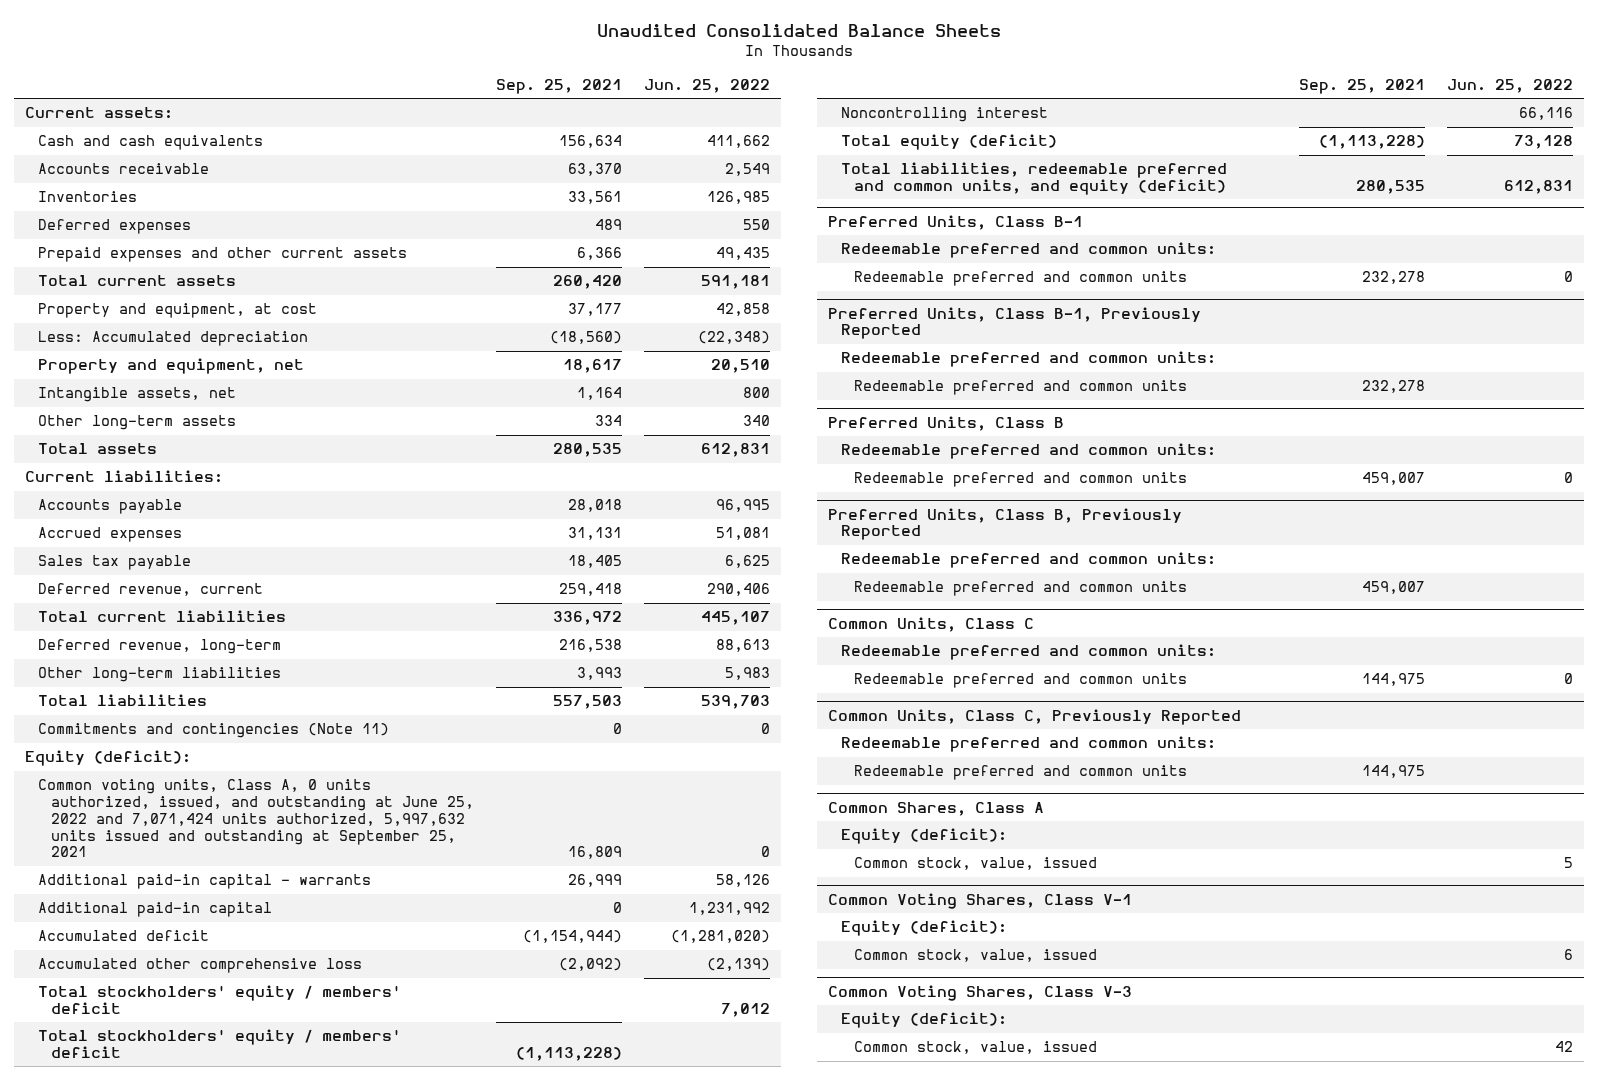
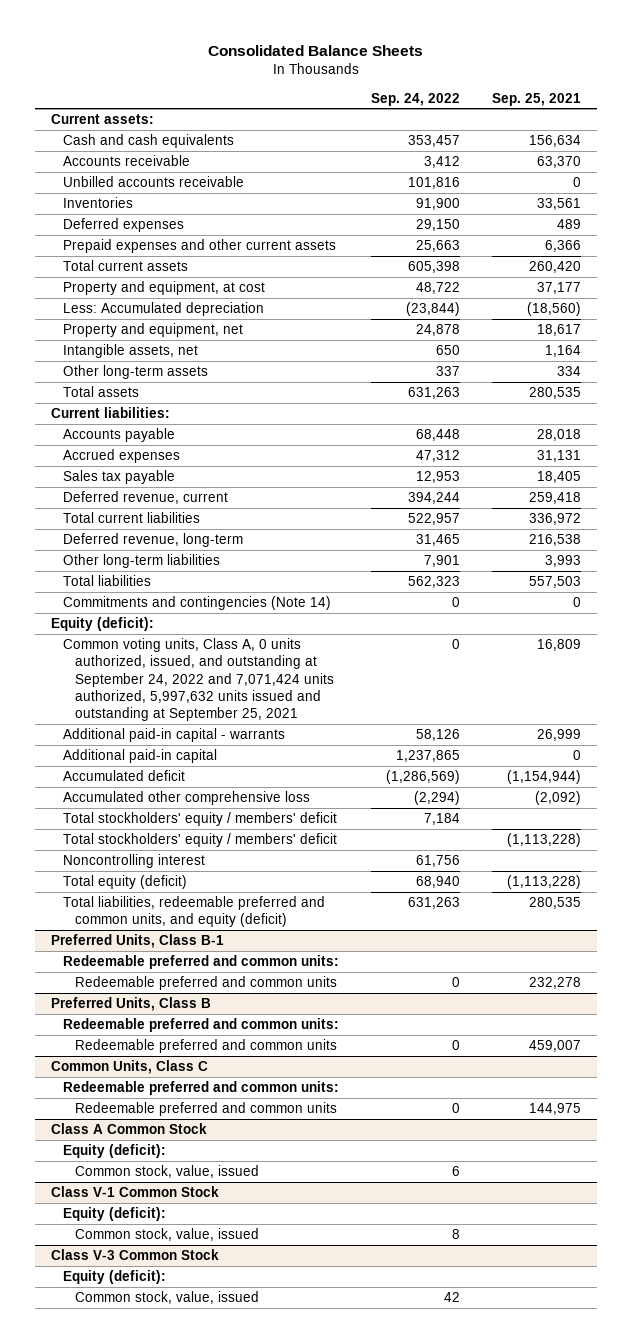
- Unaudited Consolidated Balance Sheets
+ Consolidated Balance Sheets
- | Sep. 25, 2021 | Jun. 25, 2022
+ | Sep. 24, 2022 | Sep. 25, 2021
+ Unbilled accounts receivable | 101,816 | 0
- Commitments and contingencies (Note 11) | 0 | 0
+ Commitments and contingencies (Note 14) | 0 | 0
- Common voting units, Class A, 0 units authorized, issued, and outstanding at June 25, 2022 and 7,071,424 units authorized, 5,997,632 units issued and outstanding at September 25, 2021 | 16,809 | 0
+ Common voting units, Class A, 0 units authorized, issued, and outstanding at September 24, 2022 and 7,071,424 units authorized, 5,997,632 units issued and outstanding at September 25, 2021 | 0 | 16,809
- Preferred Units, Class B-1, Previously Reported
- Redeemable preferred and common units:
- Redeemable preferred and common units | 232,278 |
- Preferred Units, Class B, Previously Reported
- Redeemable preferred and common units:
- Redeemable preferred and common units | 459,007 |
- Common Units, Class C, Previously Reported
- Redeemable preferred and common units:
- Redeemable preferred and common units | 144,975 |
- Common Shares, Class A
+ Class A Common Stock
- Common Voting Shares, Class V-1
+ Class V-1 Common Stock
- Common Voting Shares, Class V-3
+ Class V-3 Common Stock

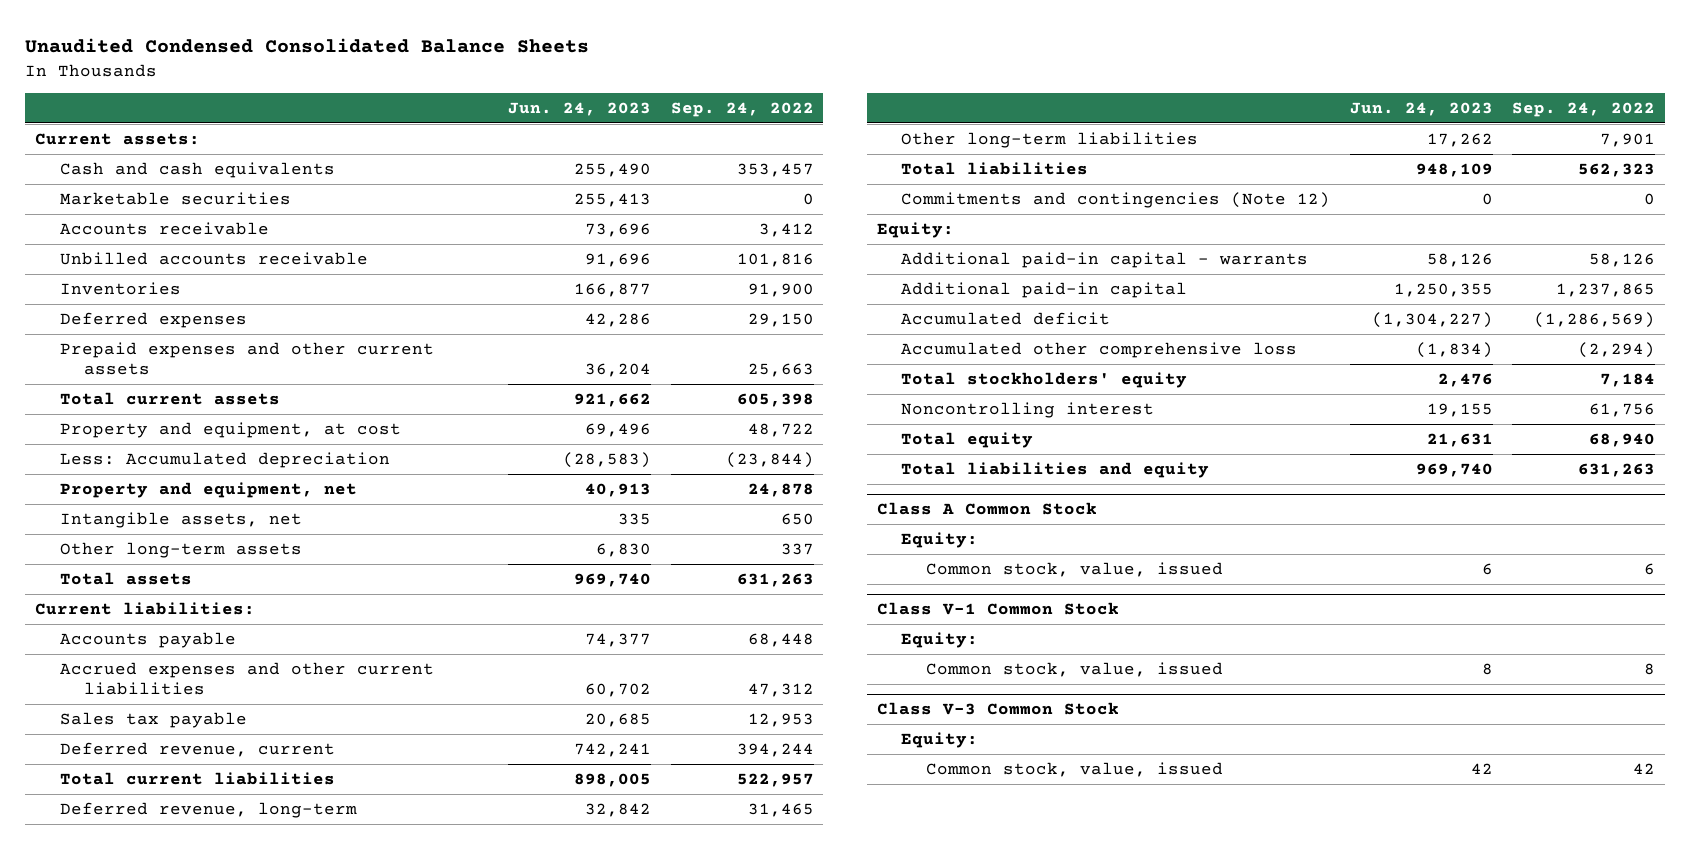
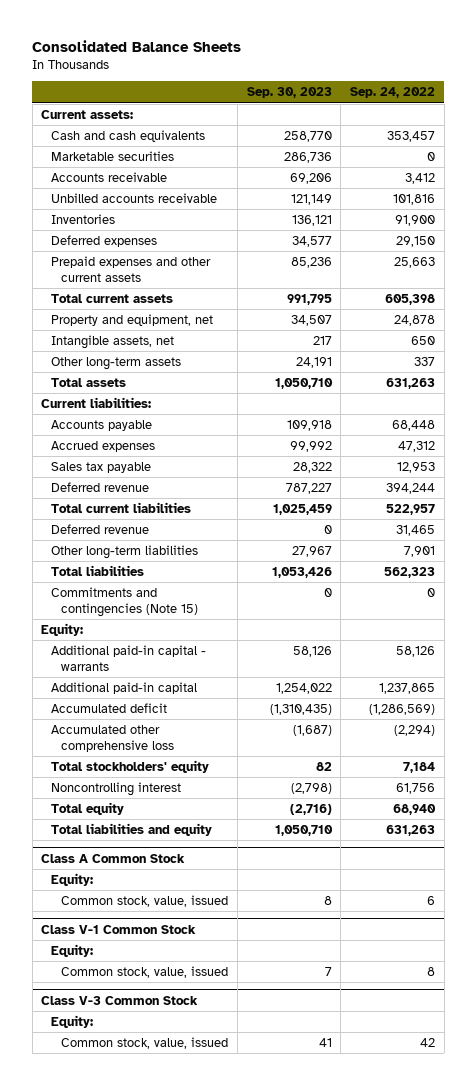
- Unaudited Condensed Consolidated Balance Sheets
+ Consolidated Balance Sheets
- | Jun. 24, 2023 | Sep. 24, 2022
+ | Sep. 30, 2023 | Sep. 24, 2022
- Property and equipment, at cost | 69,496 | 48,722
- Less: Accumulated depreciation | (28,583) | (23,844)
- Accrued expenses and other current liabilities | 60,702 | 47,312
+ Accrued expenses | 99,992 | 47,312
- Deferred revenue, current | 742,241 | 394,244
+ Deferred revenue | 787,227 | 394,244
- Deferred revenue, long-term | 32,842 | 31,465
+ Deferred revenue | 0 | 31,465
- Commitments and contingencies (Note 12) | 0 | 0
+ Commitments and contingencies (Note 15) | 0 | 0

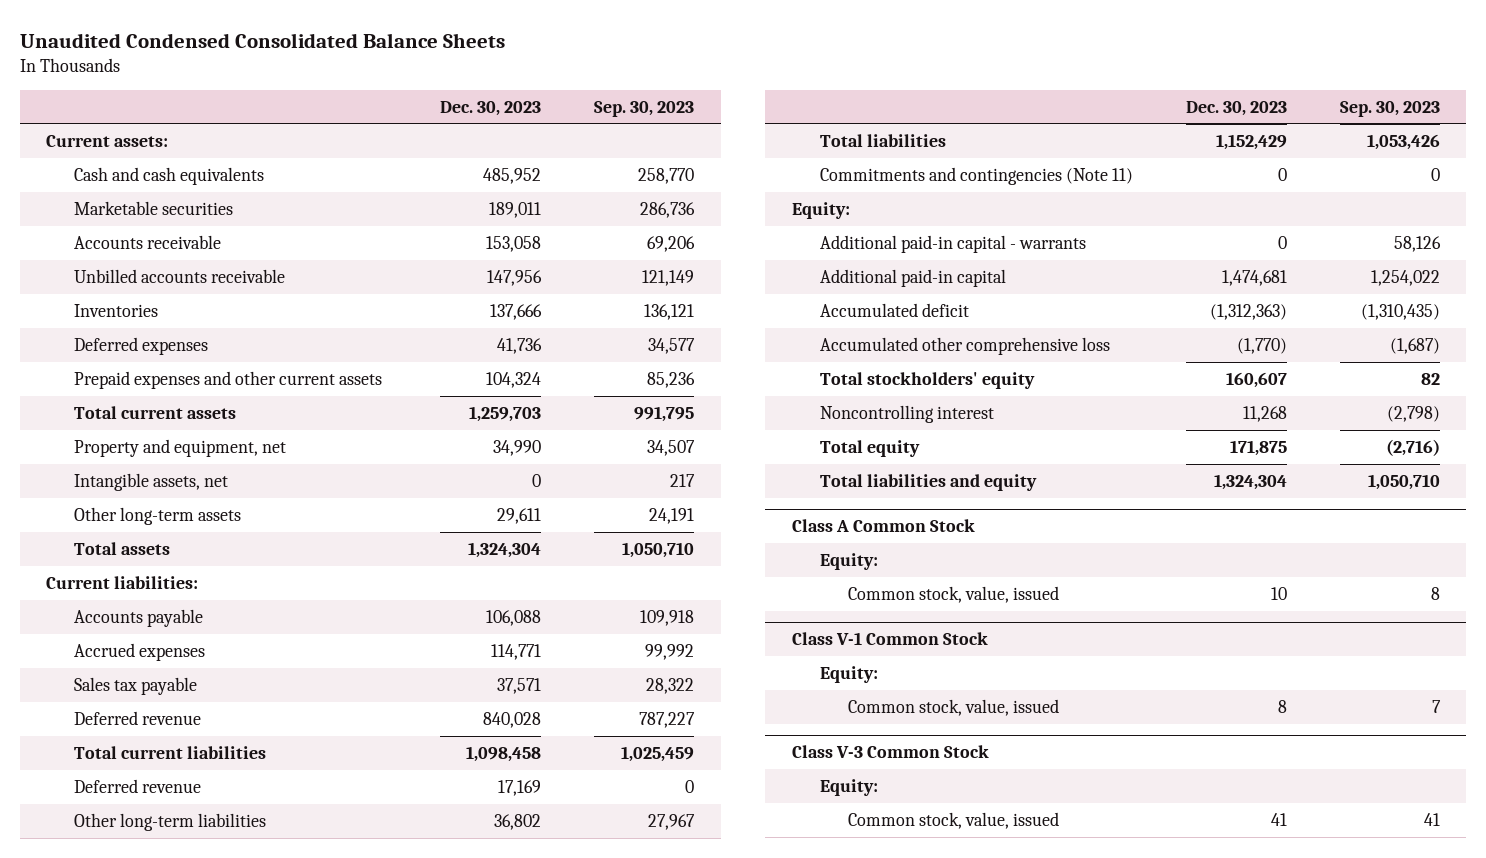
- Consolidated Balance Sheets
+ Unaudited Condensed Consolidated Balance Sheets
- | Sep. 30, 2023 | Sep. 24, 2022
+ | Dec. 30, 2023 | Sep. 30, 2023
- Commitments and contingencies (Note 15) | 0 | 0
+ Commitments and contingencies (Note 11) | 0 | 0

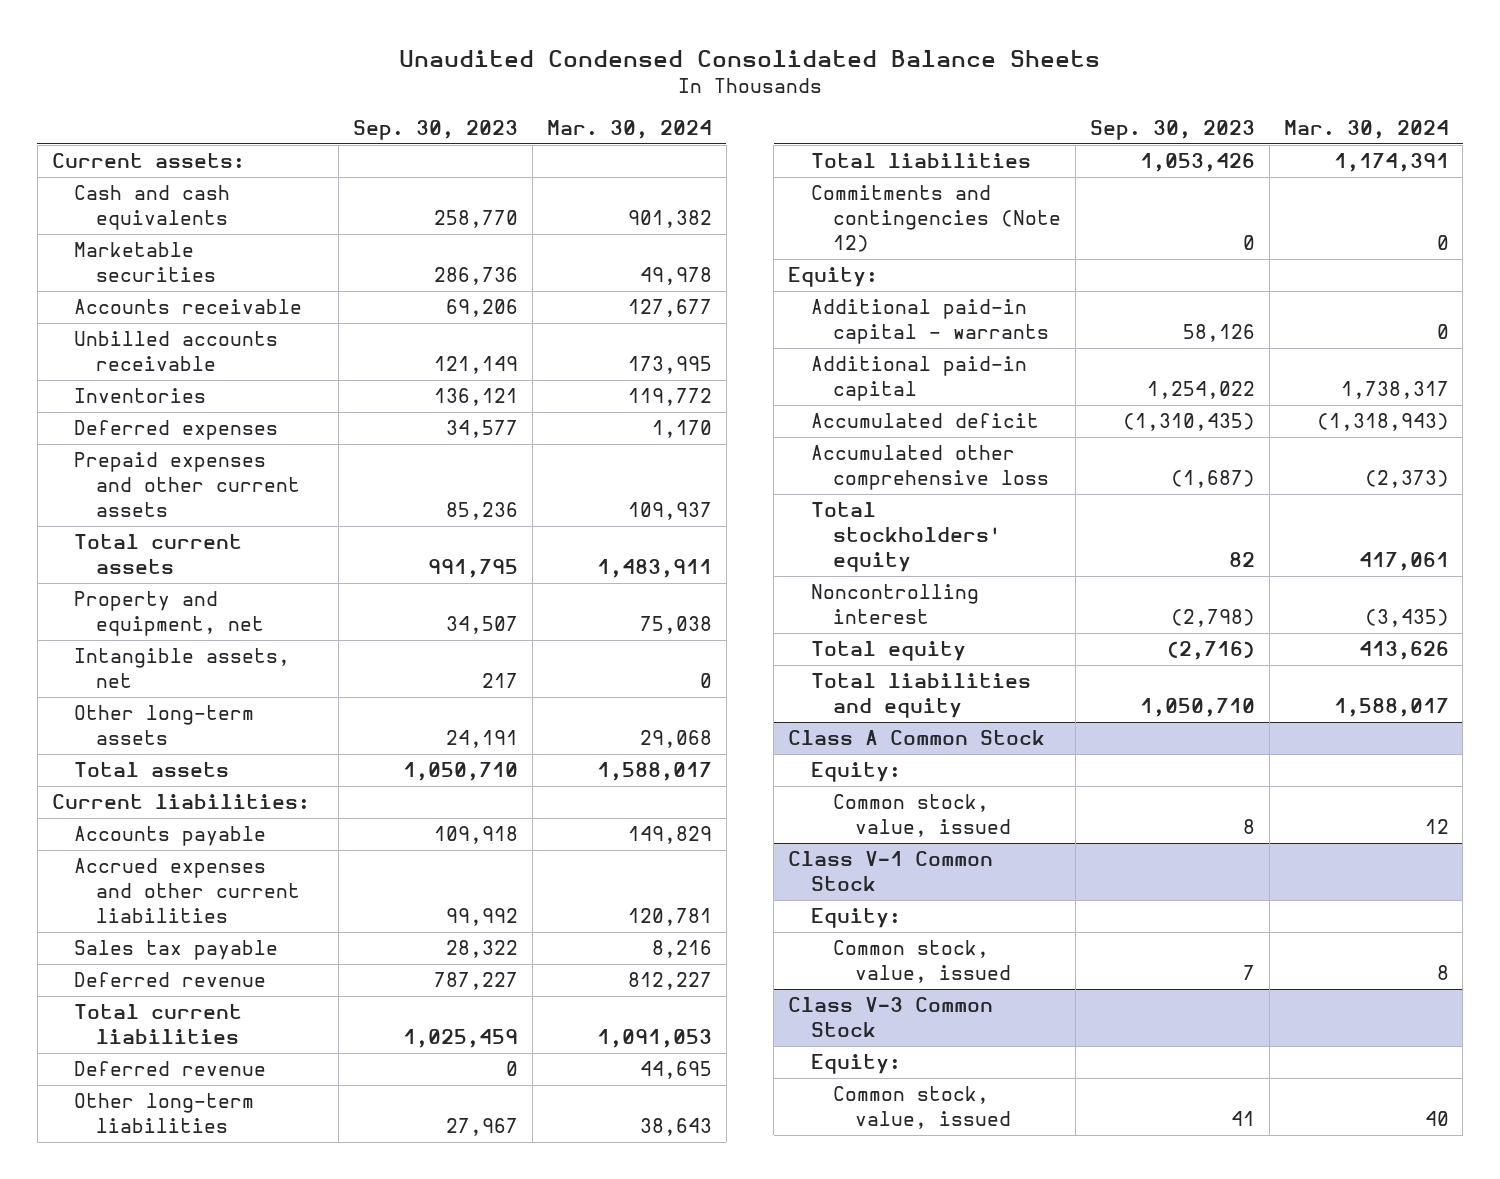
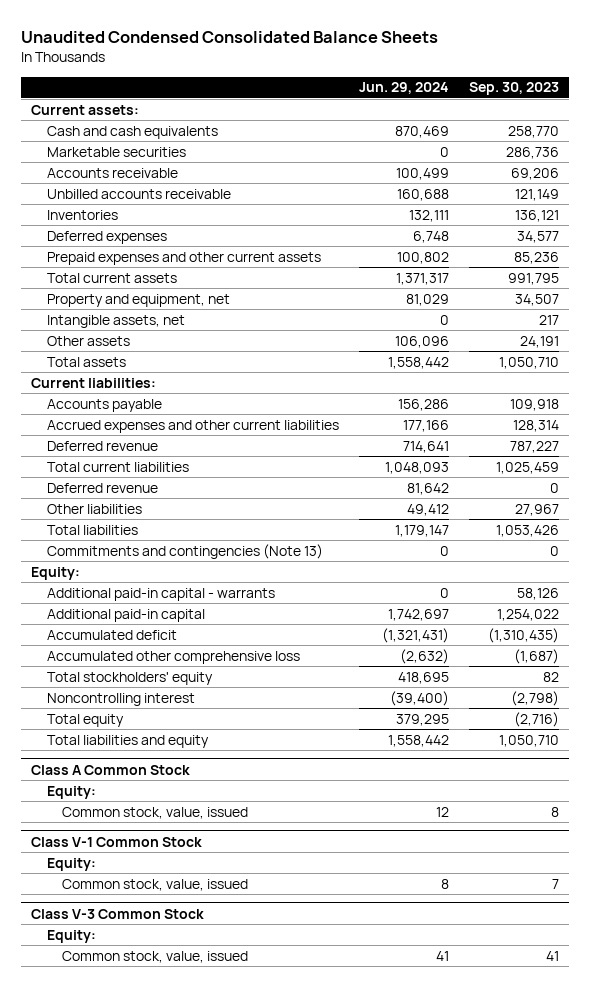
- | Sep. 30, 2023 | Mar. 30, 2024
+ | Jun. 29, 2024 | Sep. 30, 2023
- Other long-term assets | 24,191 | 29,068
+ Other assets | 106,096 | 24,191
- Accrued expenses and other current liabilities | 99,992 | 120,781
- Sales tax payable | 28,322 | 8,216
+ Accrued expenses and other current liabilities | 177,166 | 128,314
- Other long-term liabilities | 27,967 | 38,643
+ Other liabilities | 49,412 | 27,967
- Commitments and contingencies (Note 12) | 0 | 0
+ Commitments and contingencies (Note 13) | 0 | 0

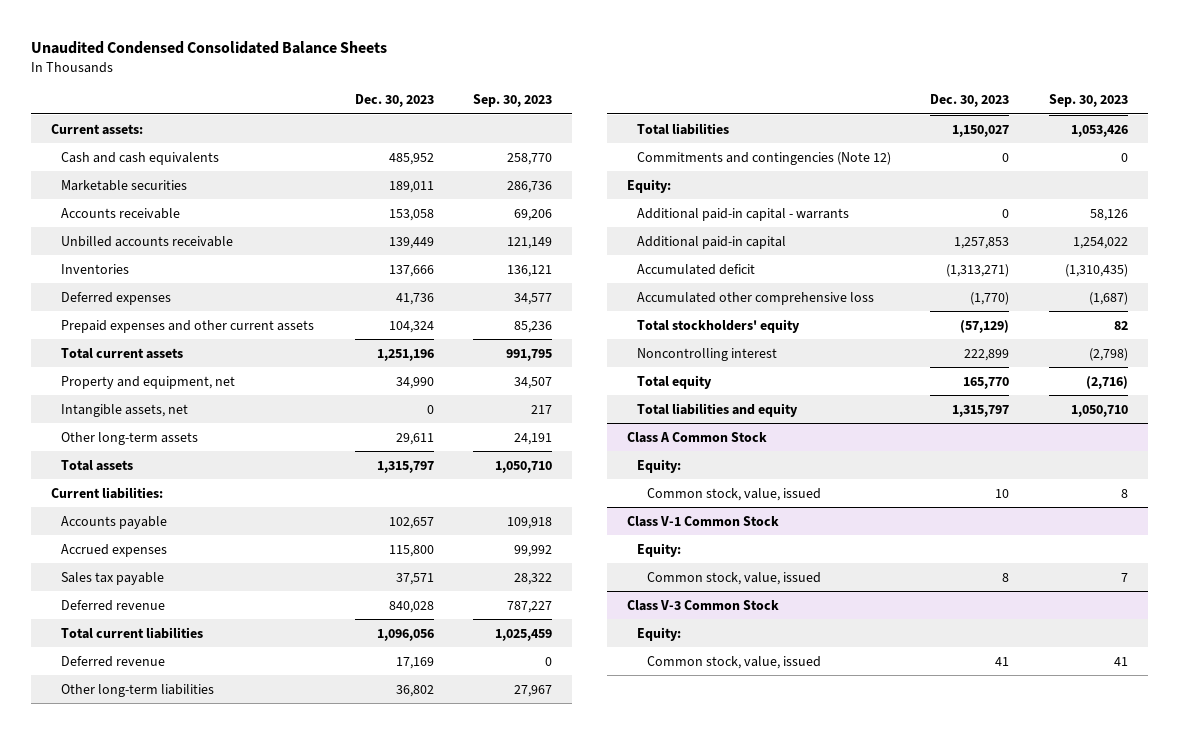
- | Jun. 29, 2024 | Sep. 30, 2023
+ | Dec. 30, 2023 | Sep. 30, 2023
- Other assets | 106,096 | 24,191
+ Other long-term assets | 29,611 | 24,191
- Accrued expenses and other current liabilities | 177,166 | 128,314
+ Accrued expenses | 115,800 | 99,992
+ Sales tax payable | 37,571 | 28,322
- Other liabilities | 49,412 | 27,967
+ Other long-term liabilities | 36,802 | 27,967
- Commitments and contingencies (Note 13) | 0 | 0
+ Commitments and contingencies (Note 12) | 0 | 0

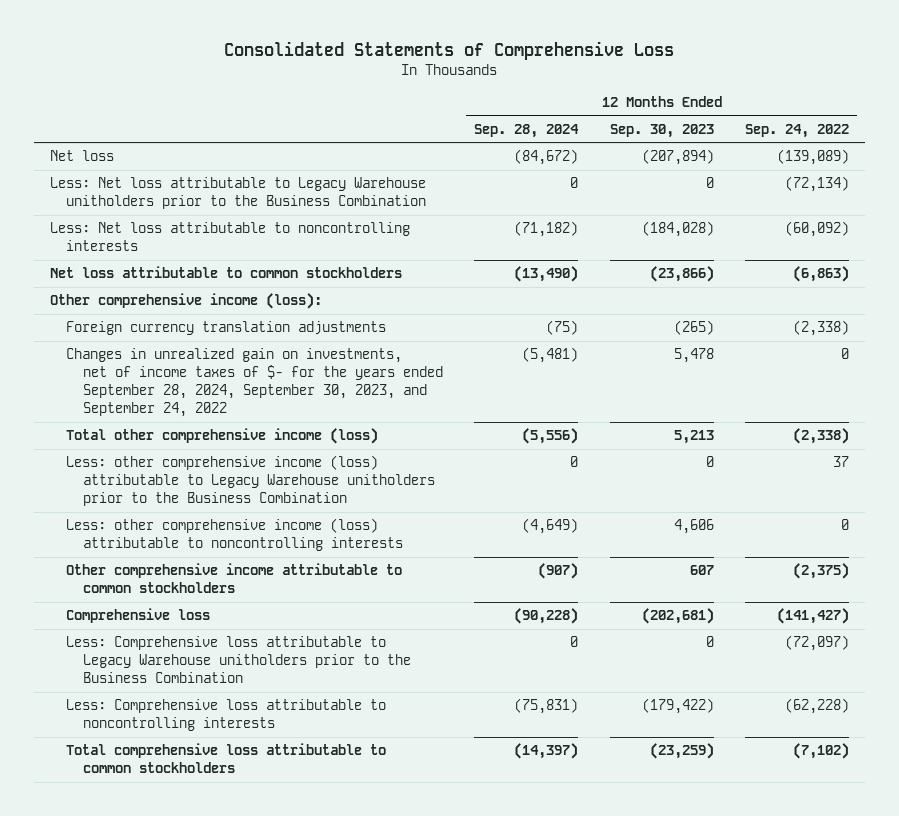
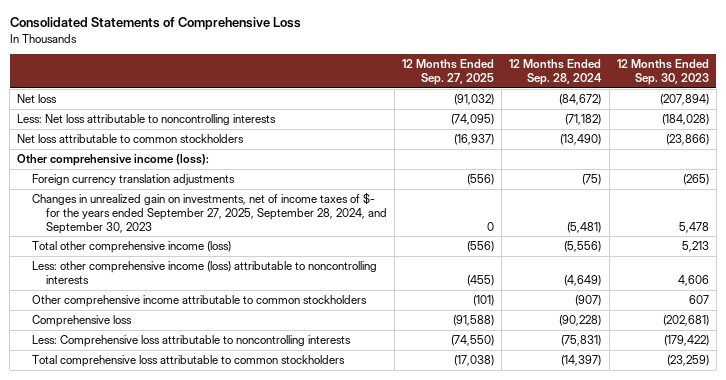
- | 12 Months Ended Sep. 28, 2024 | 12 Months Ended Sep. 30, 2023 | 12 Months Ended Sep. 24, 2022
+ | 12 Months Ended Sep. 27, 2025 | 12 Months Ended Sep. 28, 2024 | 12 Months Ended Sep. 30, 2023
- Less: Net loss attributable to Legacy Warehouse unitholders prior to the Business Combination | 0 | 0 | (72,134)
- Changes in unrealized gain on investments, net of income taxes of $- for the years ended September 28, 2024, September 30, 2023, and September 24, 2022 | (5,481) | 5,478 | 0
+ Changes in unrealized gain on investments, net of income taxes of $- for the years ended September 27, 2025, September 28, 2024, and September 30, 2023 | 0 | (5,481) | 5,478
- Less: other comprehensive income (loss) attributable to Legacy Warehouse unitholders prior to the Business Combination | 0 | 0 | 37
- Less: Comprehensive loss attributable to Legacy Warehouse unitholders prior to the Business Combination | 0 | 0 | (72,097)

